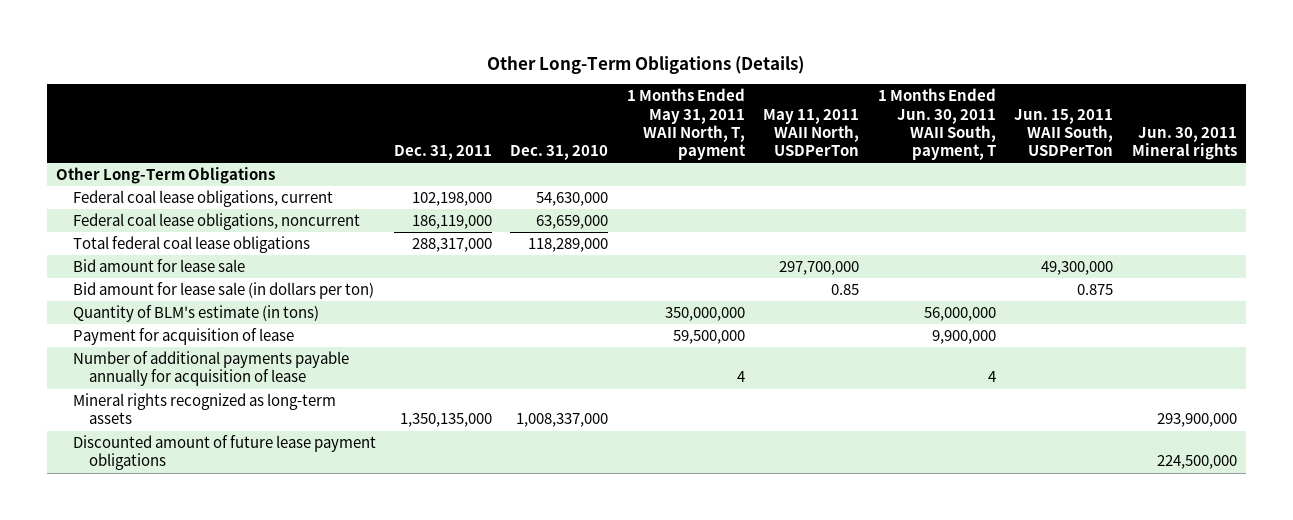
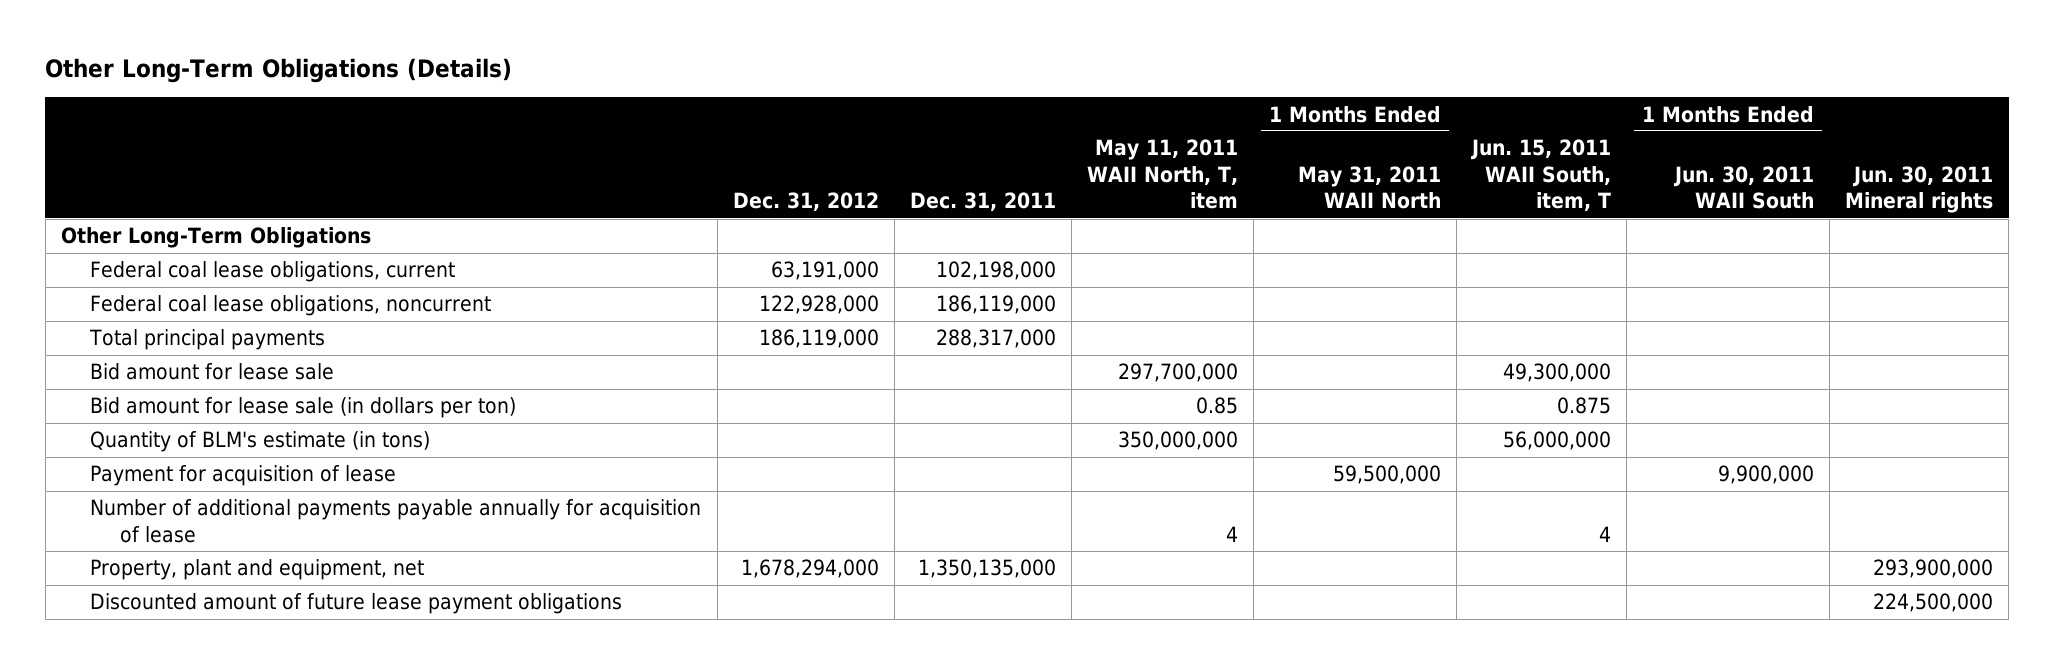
- | Dec. 31, 2011 | Dec. 31, 2010 | 1 Months Ended May 31, 2011 WAII North, T, payment | May 11, 2011 WAII North, USDPerTon | 1 Months Ended Jun. 30, 2011 WAII South, payment, T | Jun. 15, 2011 WAII South, USDPerTon | Jun. 30, 2011 Mineral rights
+ | Dec. 31, 2012 | Dec. 31, 2011 | May 11, 2011 WAII North, T, item | 1 Months Ended May 31, 2011 WAII North | Jun. 15, 2011 WAII South, item, T | 1 Months Ended Jun. 30, 2011 WAII South | Jun. 30, 2011 Mineral rights
- Total federal coal lease obligations | 288,317,000 | 118,289,000 | | | | |
+ Total principal payments | 186,119,000 | 288,317,000 | | | | |
- Mineral rights recognized as long-term assets | 1,350,135,000 | 1,008,337,000 | | | | | 293,900,000
+ Property, plant and equipment, net | 1,678,294,000 | 1,350,135,000 | | | | | 293,900,000

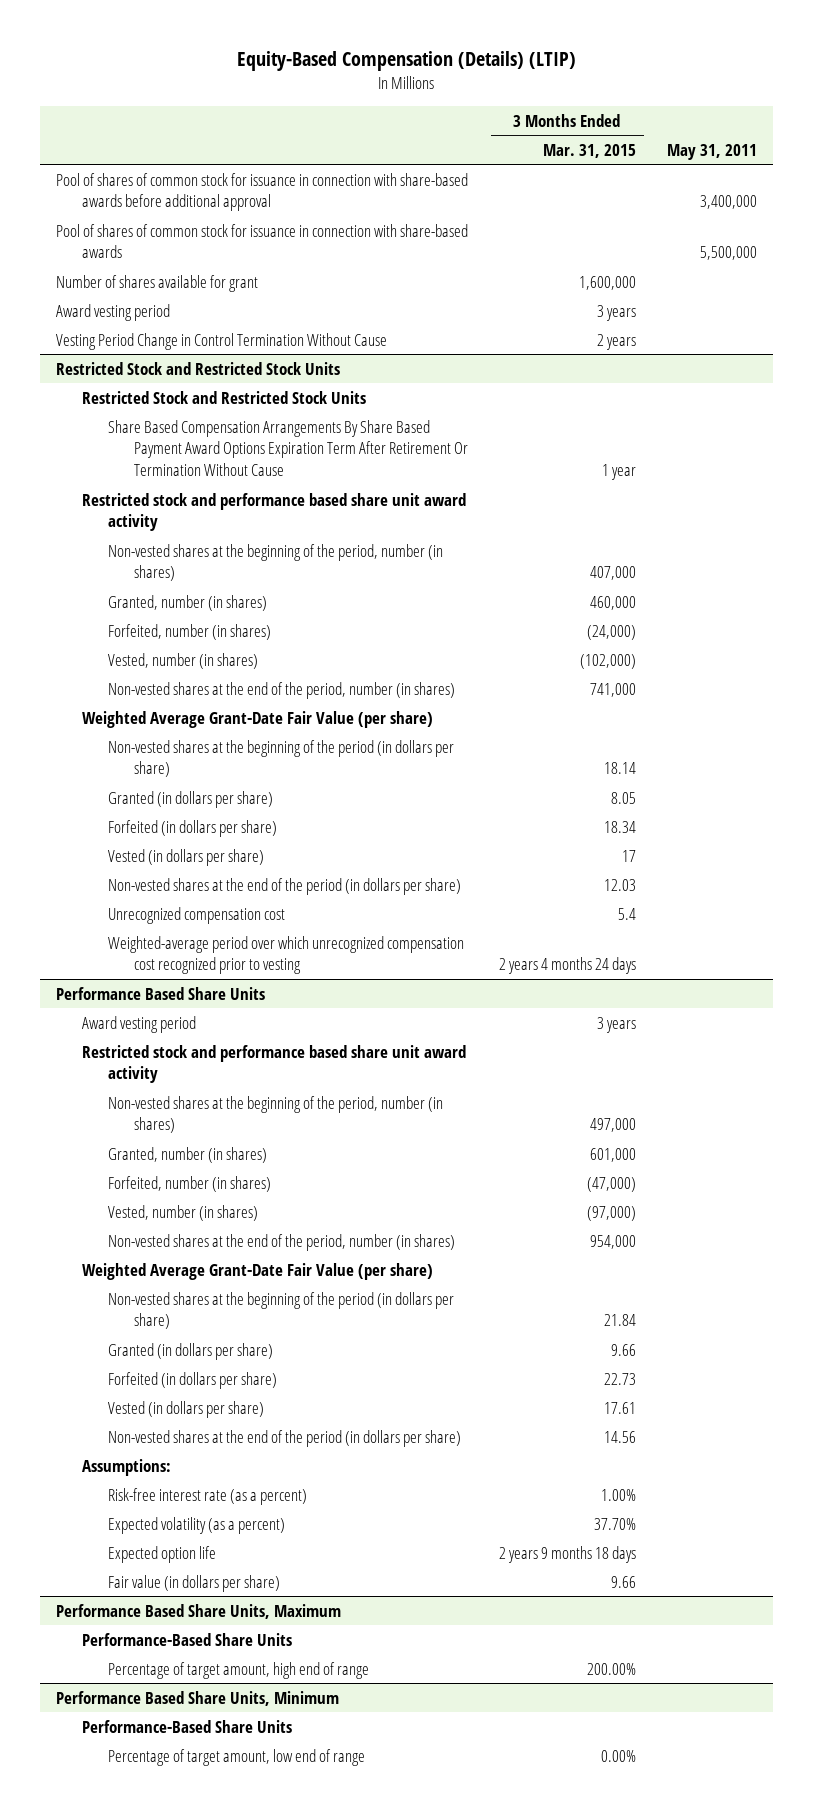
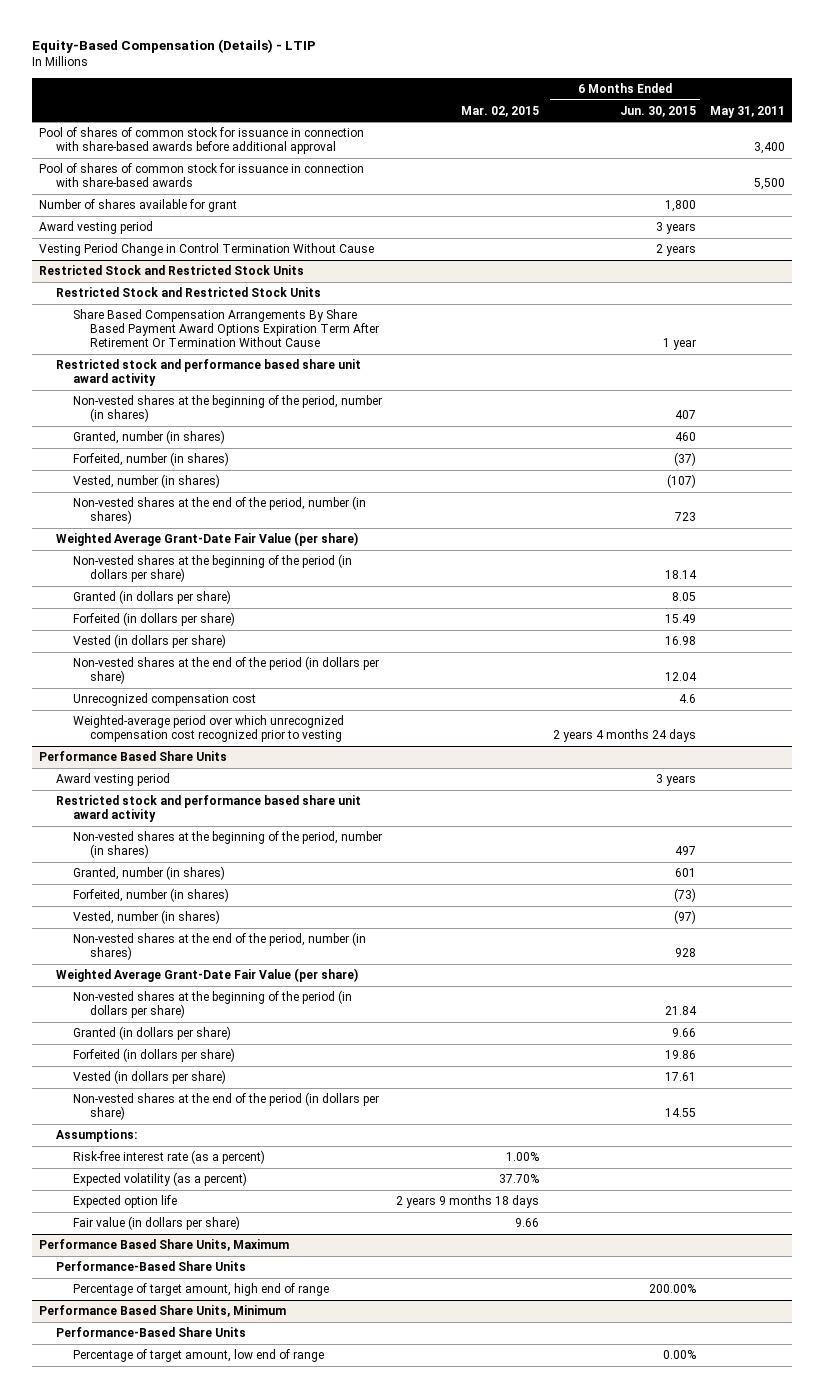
- Equity-Based Compensation (Details) (LTIP)
+ Equity-Based Compensation (Details) - LTIP
- | 3 Months Ended Mar. 31, 2015 | May 31, 2011
+ | Mar. 02, 2015 | 6 Months Ended Jun. 30, 2015 | May 31, 2011
- Pool of shares of common stock for issuance in connection with share-based awards before additional approval | | 3,400,000
- Pool of shares of common stock for issuance in connection with share-based awards | | 5,500,000
+ Pool of shares of common stock for issuance in connection with share-based awards before additional approval | | | 3,400
+ Pool of shares of common stock for issuance in connection with share-based awards | | | 5,500

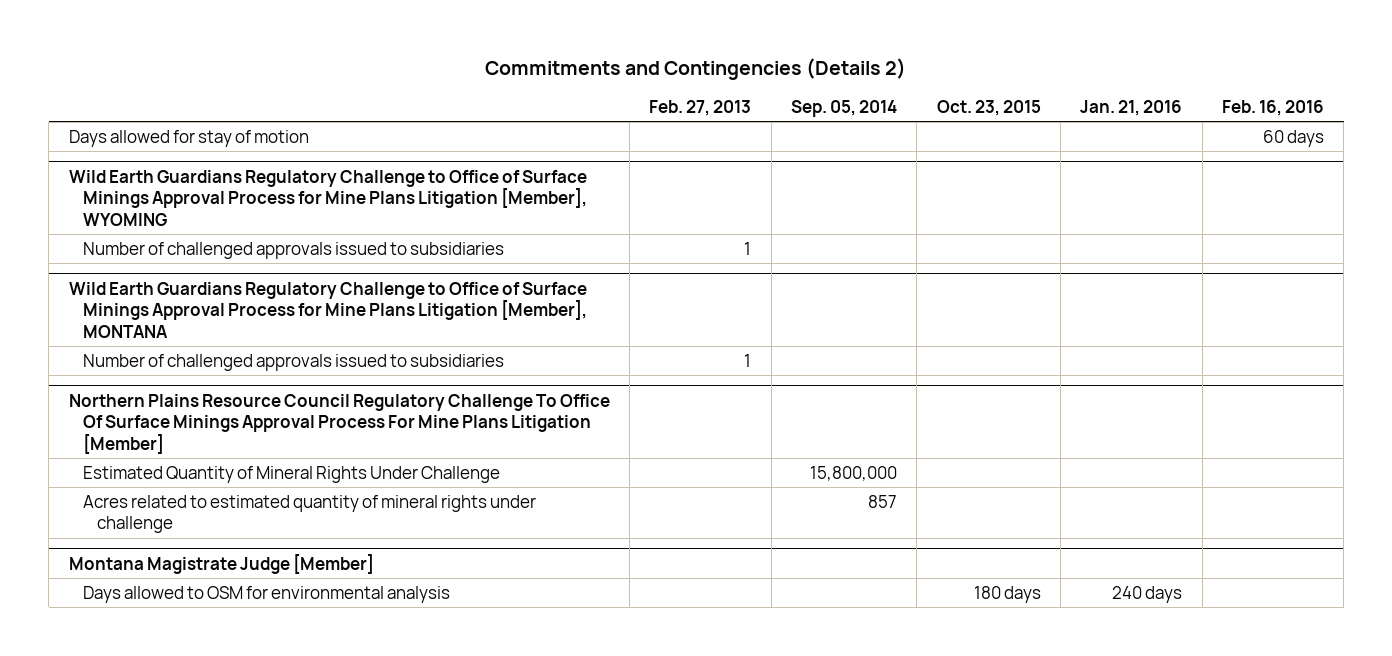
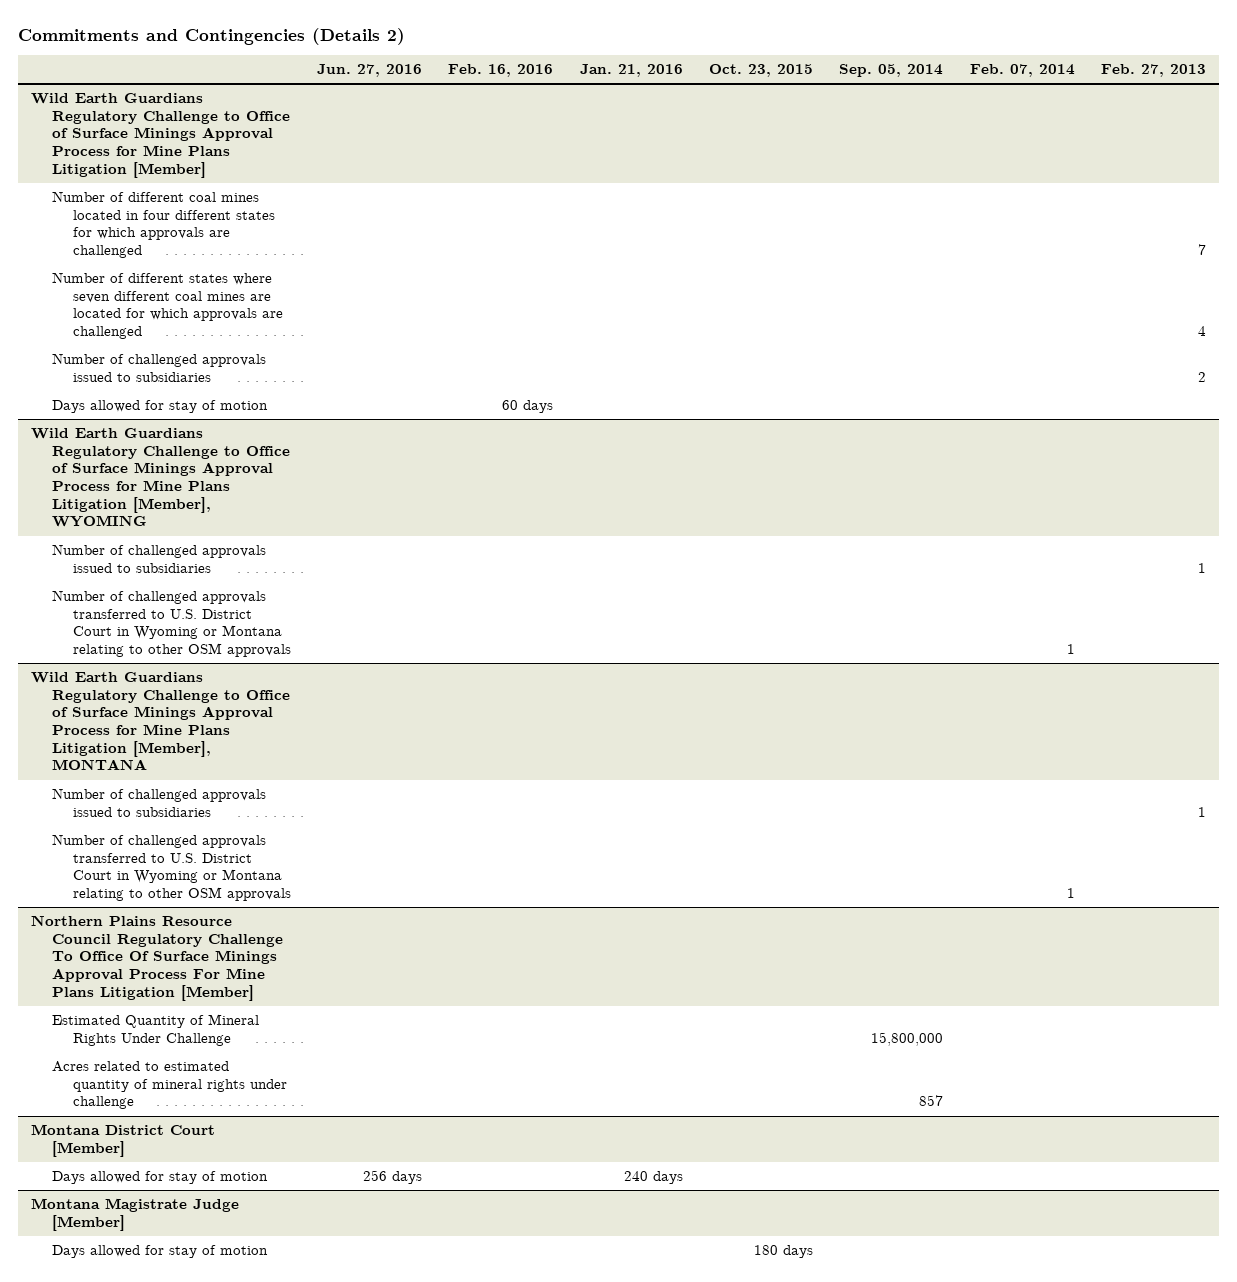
- | Feb. 27, 2013 | Sep. 05, 2014 | Oct. 23, 2015 | Jan. 21, 2016 | Feb. 16, 2016
+ | Jun. 27, 2016 | Feb. 16, 2016 | Jan. 21, 2016 | Oct. 23, 2015 | Sep. 05, 2014 | Feb. 07, 2014 | Feb. 27, 2013
+ Wild Earth Guardians Regulatory Challenge to Office of Surface Minings Approval Process for Mine Plans Litigation [Member]
+ Number of different coal mines located in four different states for which approvals are challenged | | | | | | | 7
+ Number of different states where seven different coal mines are located for which approvals are challenged | | | | | | | 4
+ Number of challenged approvals issued to subsidiaries | | | | | | | 2
@ Wild Earth Guardians Regulatory Challenge to Office of Surface Minings Approval Process for Mine Plans Litigation [Member], WYOMING
+ Number of challenged approvals transferred to U.S. District Court in Wyoming or Montana relating to other OSM approvals | | | | | | 1 |
@ Wild Earth Guardians Regulatory Challenge to Office of Surface Minings Approval Process for Mine Plans Litigation [Member], MONTANA
+ Number of challenged approvals transferred to U.S. District Court in Wyoming or Montana relating to other OSM approvals | | | | | | 1 |
+ Montana District Court [Member]
+ Days allowed for stay of motion | 256 days | | 240 days | | | |
@ Montana Magistrate Judge [Member]
- Days allowed to OSM for environmental analysis | | | 180 days | 240 days |
+ Days allowed for stay of motion | | | | 180 days | | |

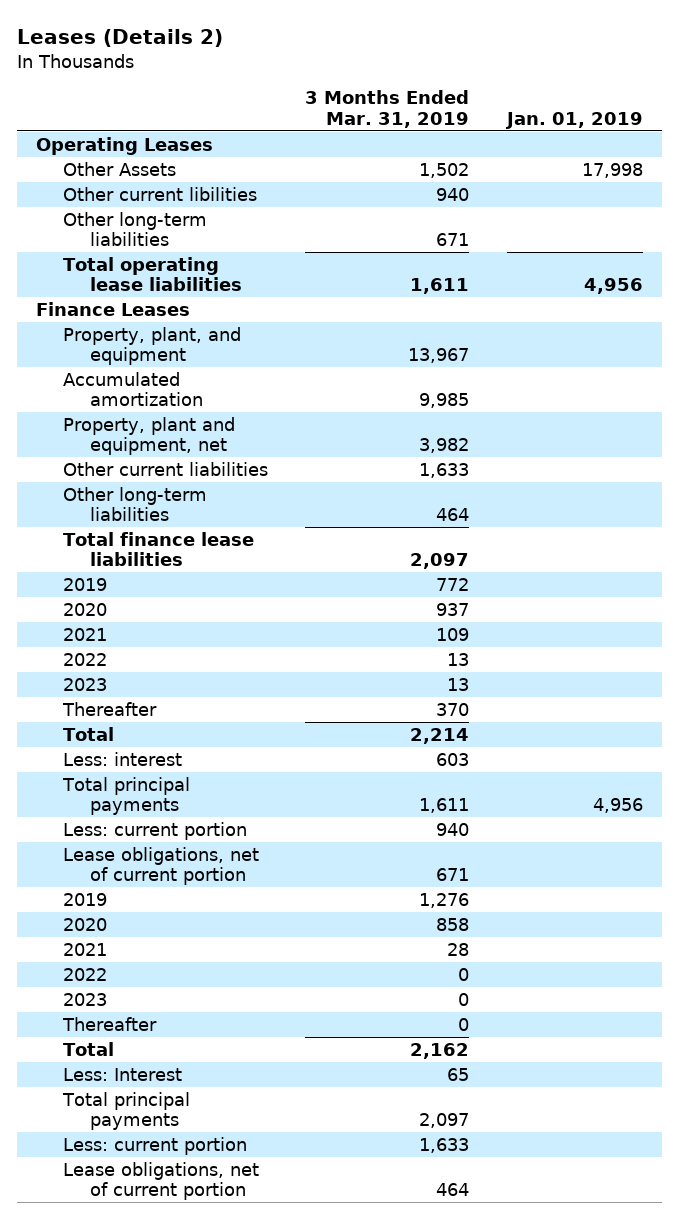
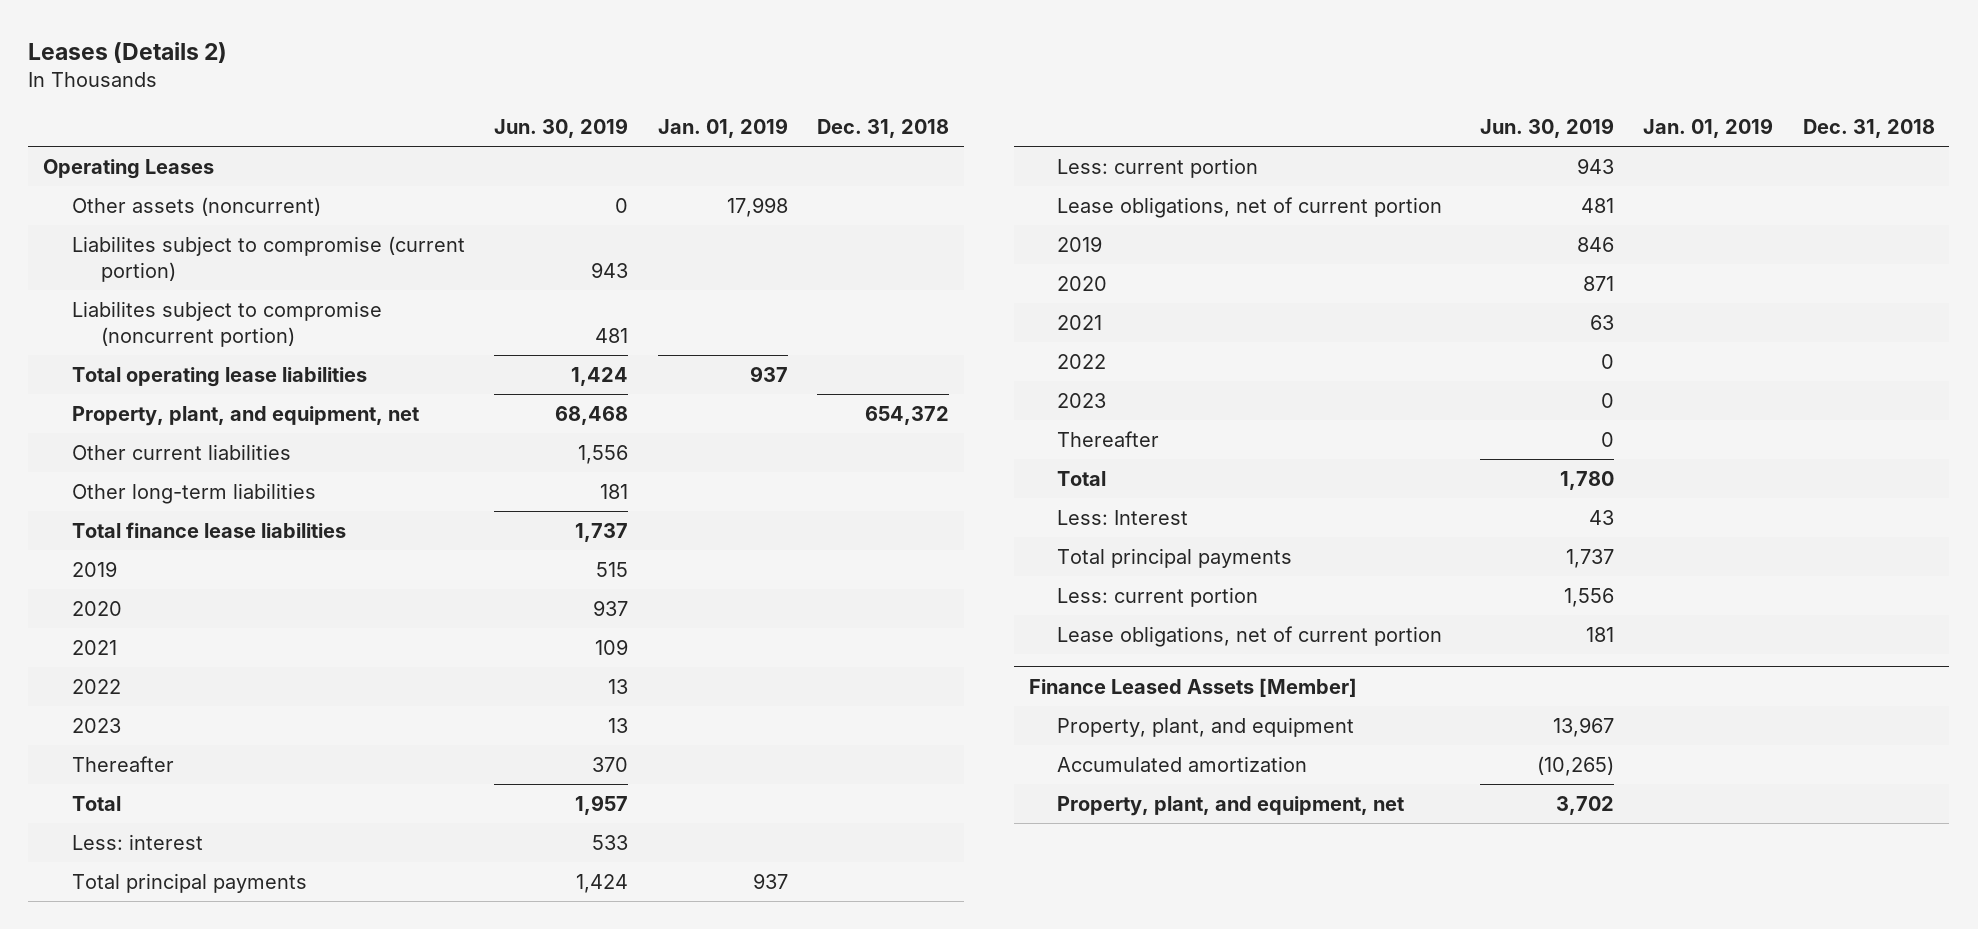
- | 3 Months Ended Mar. 31, 2019 | Jan. 01, 2019
+ | Jun. 30, 2019 | Jan. 01, 2019 | Dec. 31, 2018
- Other Assets | 1,502 | 17,998
- Other current libilities | 940 |
- Other long-term liabilities | 671 |
- Total operating lease liabilities | 1,611 | 4,956
- Finance Leases
- Property, plant, and equipment | 13,967 |
- Accumulated amortization | 9,985 |
- Property, plant and equipment, net | 3,982 |
+ Other assets (noncurrent) | 0 | 17,998 |
+ Liabilites subject to compromise (current portion) | 943 | |
+ Liabilites subject to compromise (noncurrent portion) | 481 | |
+ Total operating lease liabilities | 1,424 | 937 |
+ Property, plant, and equipment, net | 68,468 | | 654,372
- Total principal payments | 1,611 | 4,956
+ Total principal payments | 1,424 | 937 |
+ Finance Leased Assets [Member]
+ Property, plant, and equipment | 13,967 | |
+ Accumulated amortization | (10,265) | |
+ Property, plant, and equipment, net | 3,702 | |

